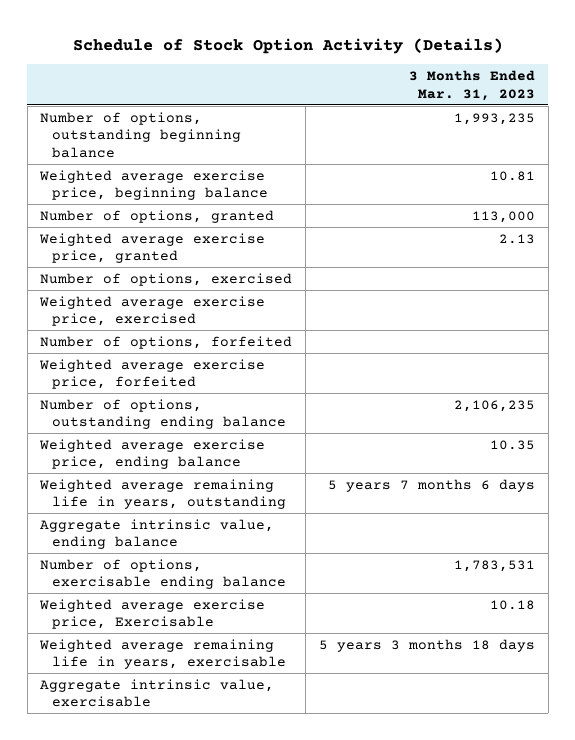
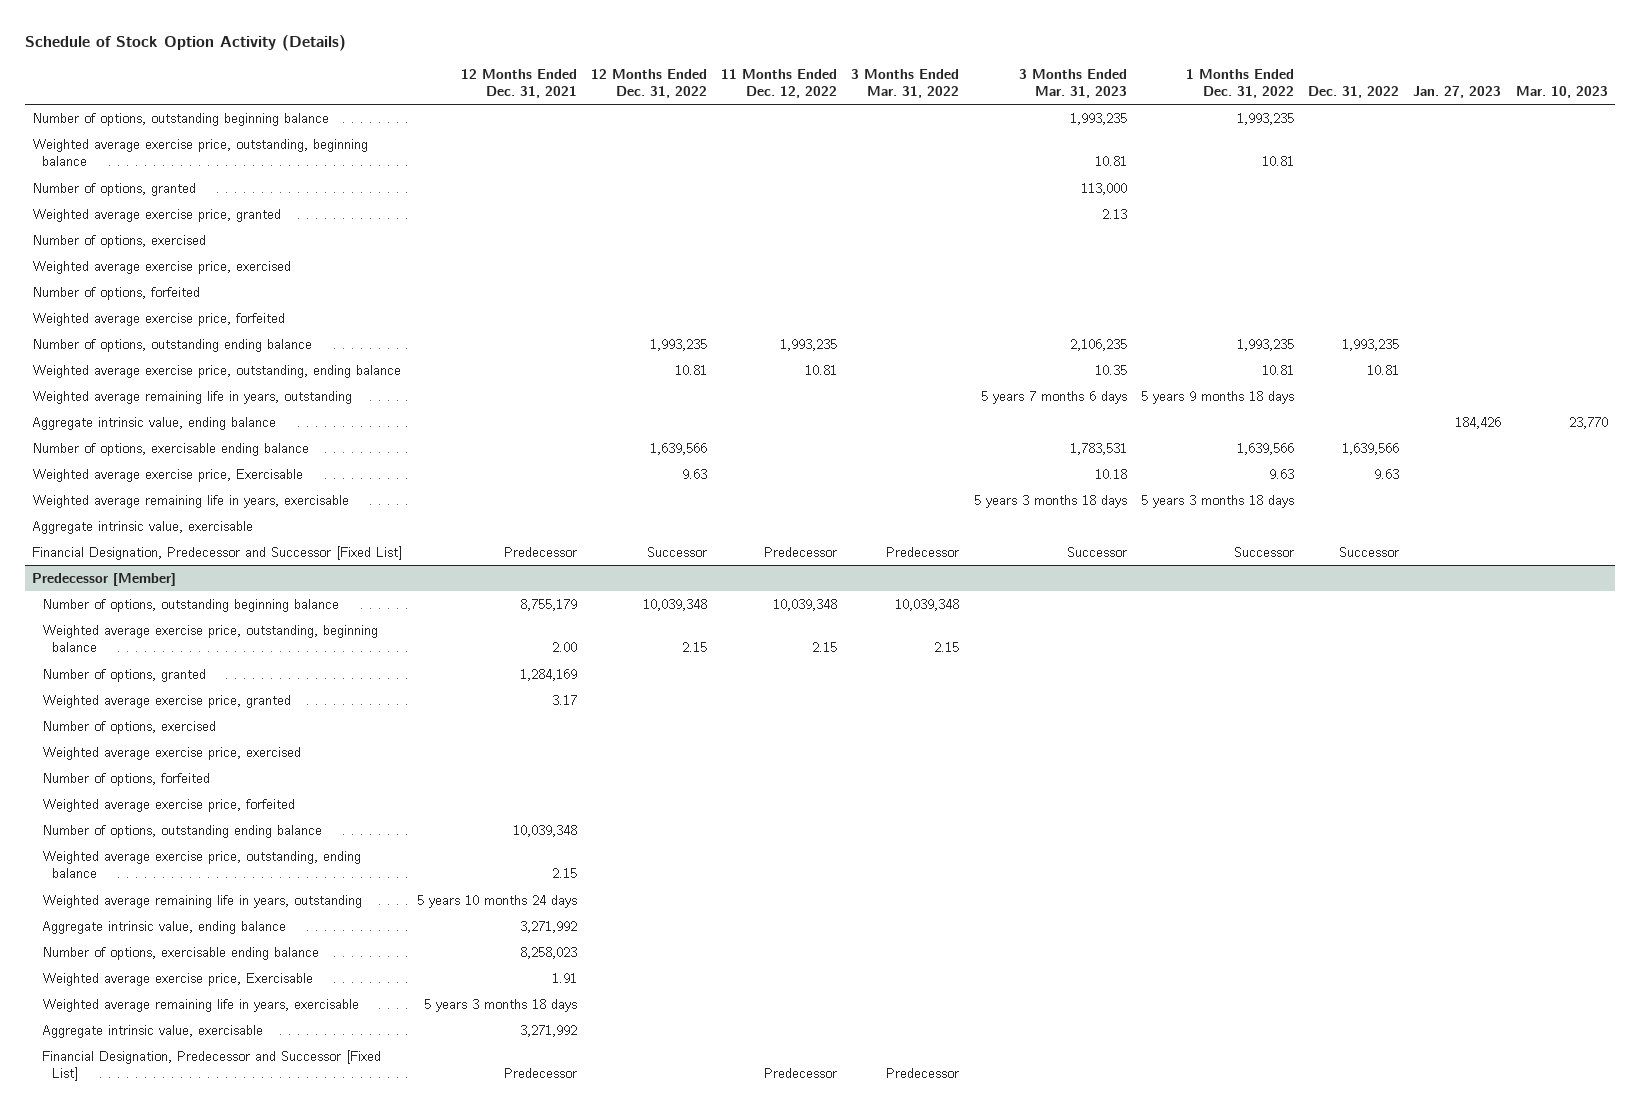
- | 3 Months Ended Mar. 31, 2023
+ | 12 Months Ended Dec. 31, 2021 | 12 Months Ended Dec. 31, 2022 | 11 Months Ended Dec. 12, 2022 | 3 Months Ended Mar. 31, 2022 | 3 Months Ended Mar. 31, 2023 | 1 Months Ended Dec. 31, 2022 | Dec. 31, 2022 | Jan. 27, 2023 | Mar. 10, 2023
- Weighted average exercise price, beginning balance | 10.81
+ Weighted average exercise price, outstanding, beginning balance | | | | | 10.81 | 10.81 | | |
- Weighted average exercise price, ending balance | 10.35
+ Weighted average exercise price, outstanding, ending balance | | 10.81 | 10.81 | | 10.35 | 10.81 | 10.81 | |
+ Financial Designation, Predecessor and Successor [Fixed List] | Predecessor | Successor | Predecessor | Predecessor | Successor | Successor | Successor | |
+ Predecessor [Member]
+ Number of options, outstanding beginning balance | 8,755,179 | 10,039,348 | 10,039,348 | 10,039,348 | | | | |
+ Weighted average exercise price, outstanding, beginning balance | 2.00 | 2.15 | 2.15 | 2.15 | | | | |
+ Number of options, granted | 1,284,169 | | | | | | | |
+ Weighted average exercise price, granted | 3.17 | | | | | | | |
+ Number of options, exercised
+ Weighted average exercise price, exercised
+ Number of options, forfeited
+ Weighted average exercise price, forfeited
+ Number of options, outstanding ending balance | 10,039,348 | | | | | | | |
+ Weighted average exercise price, outstanding, ending balance | 2.15 | | | | | | | |
+ Weighted average remaining life in years, outstanding | 5 years 10 months 24 days | | | | | | | |
+ Aggregate intrinsic value, ending balance | 3,271,992 | | | | | | | |
+ Number of options, exercisable ending balance | 8,258,023 | | | | | | | |
+ Weighted average exercise price, Exercisable | 1.91 | | | | | | | |
+ Weighted average remaining life in years, exercisable | 5 years 3 months 18 days | | | | | | | |
+ Aggregate intrinsic value, exercisable | 3,271,992 | | | | | | | |
+ Financial Designation, Predecessor and Successor [Fixed List] | Predecessor | | Predecessor | Predecessor | | | | |

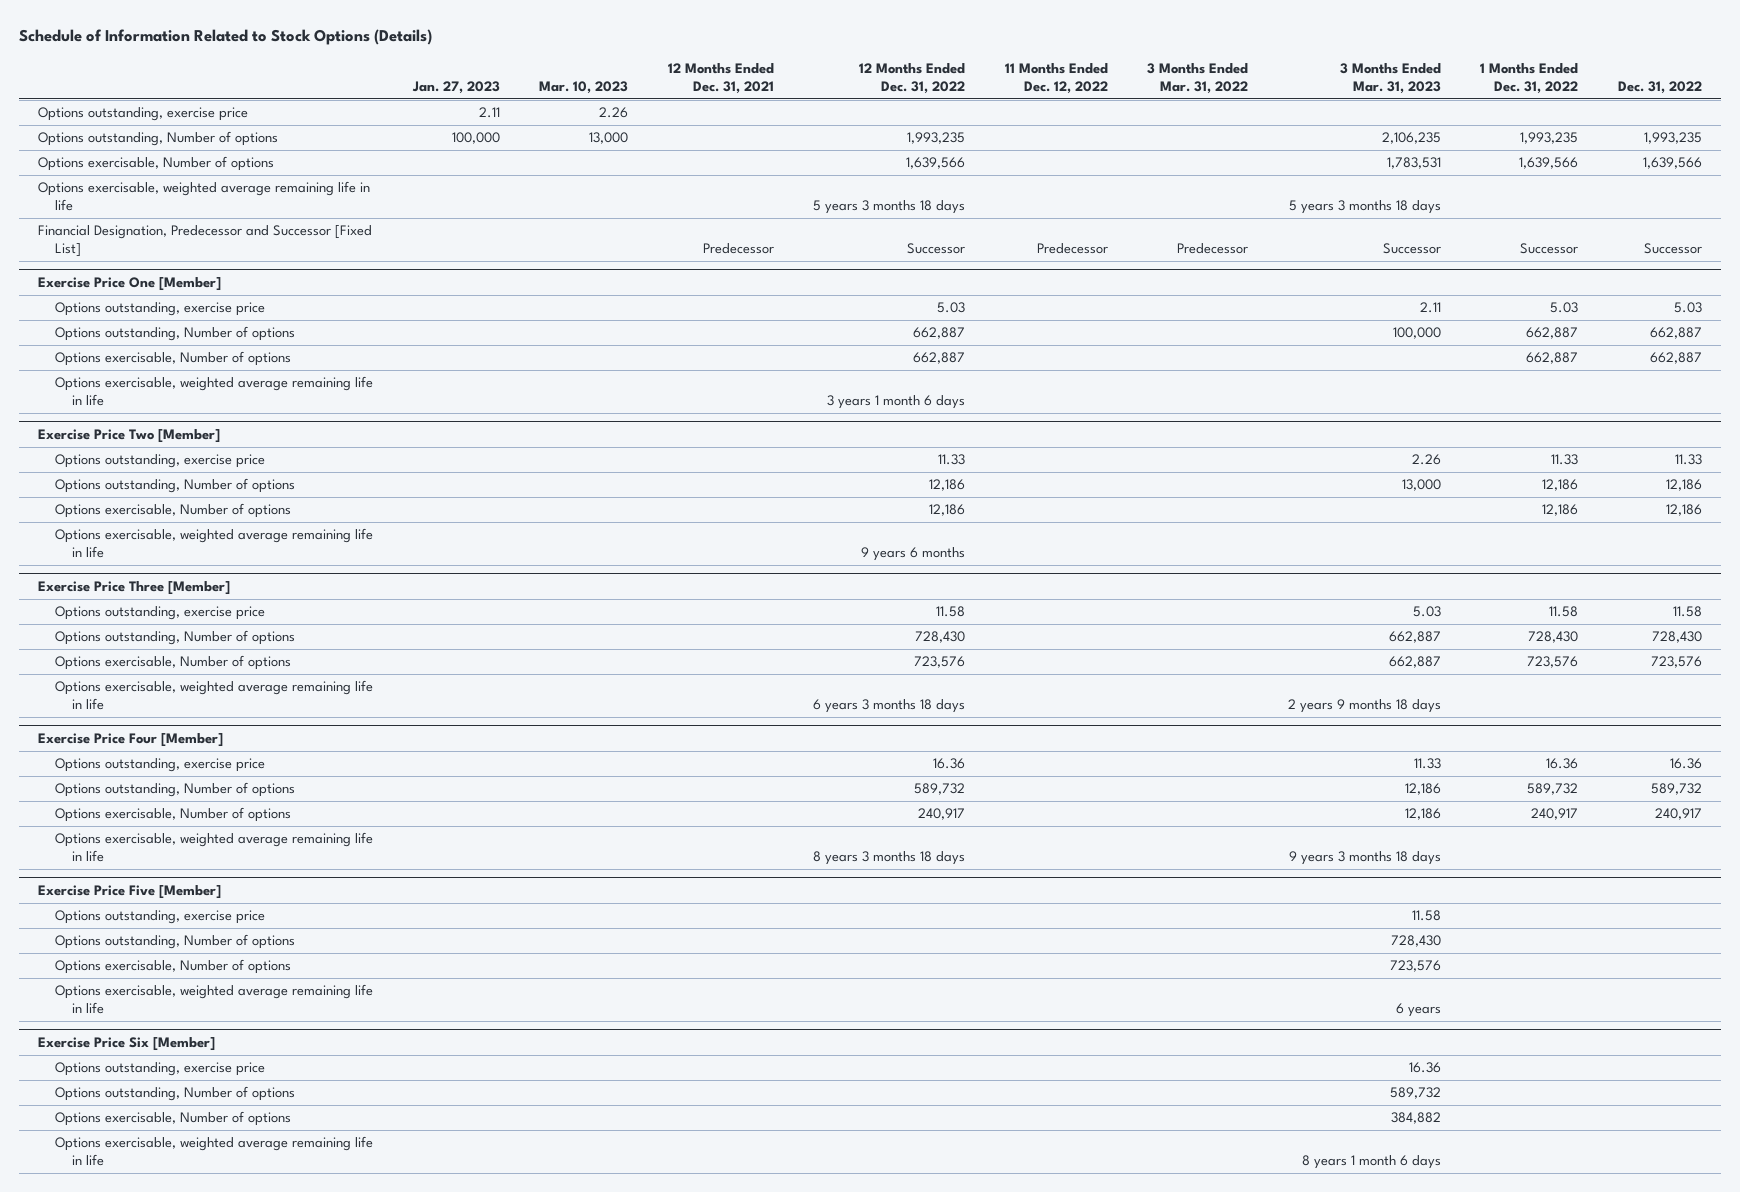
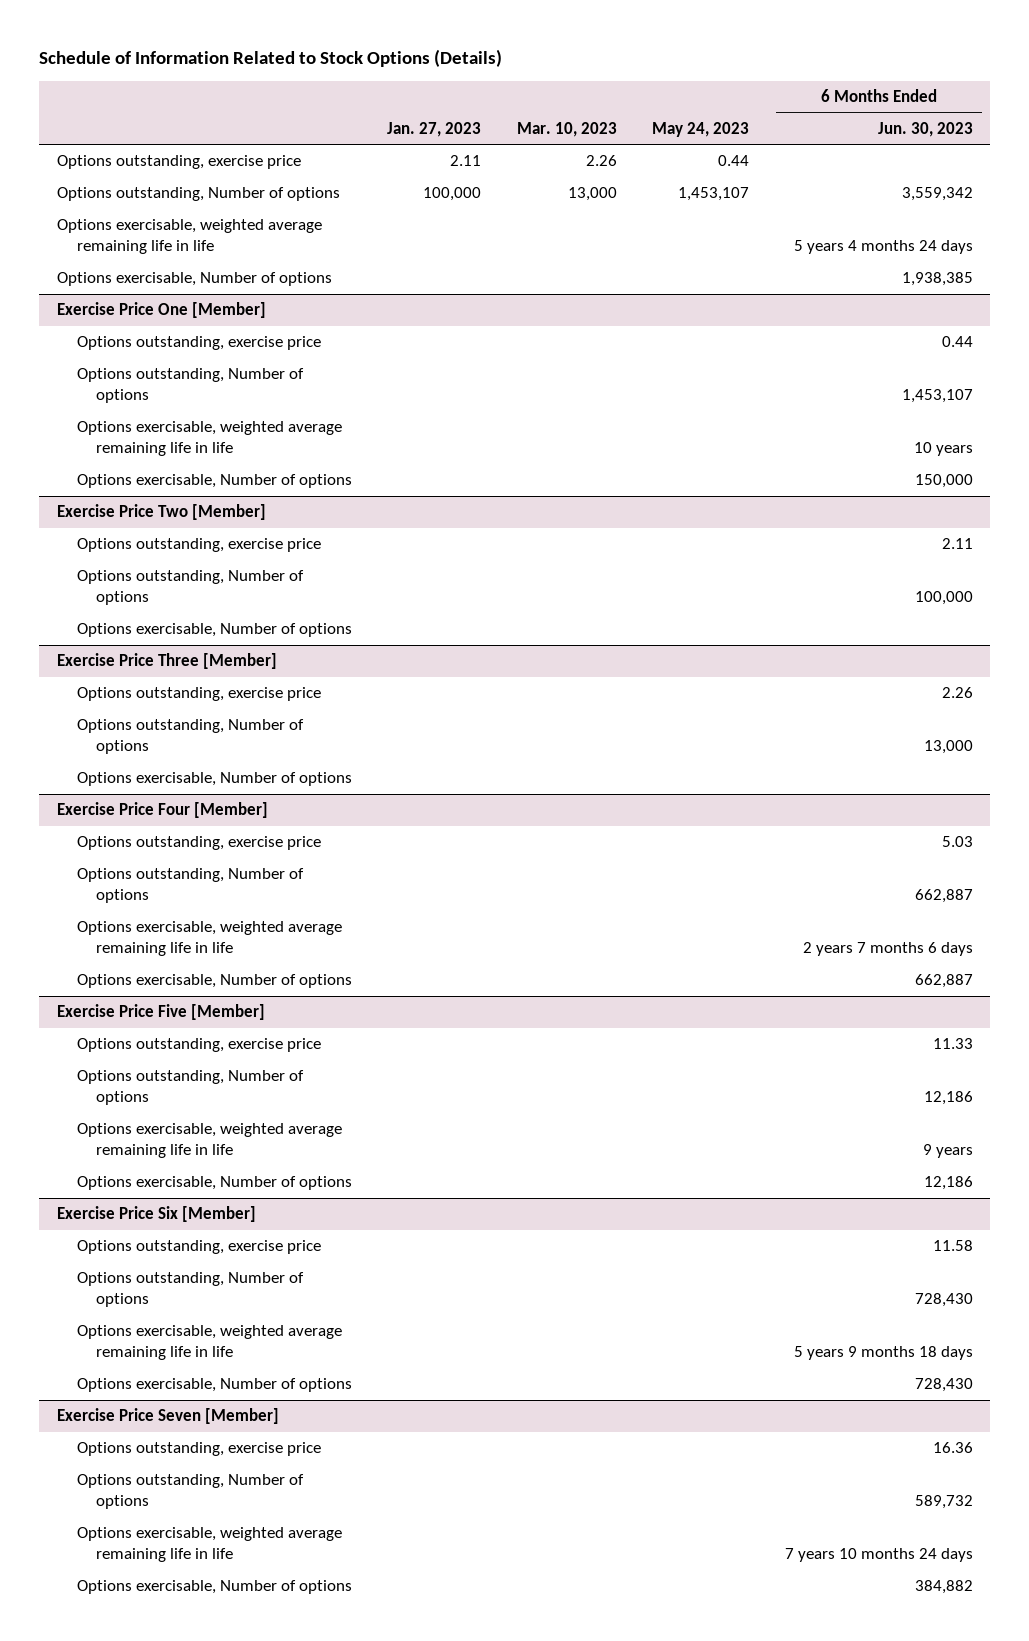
- | Jan. 27, 2023 | Mar. 10, 2023 | 12 Months Ended Dec. 31, 2021 | 12 Months Ended Dec. 31, 2022 | 11 Months Ended Dec. 12, 2022 | 3 Months Ended Mar. 31, 2022 | 3 Months Ended Mar. 31, 2023 | 1 Months Ended Dec. 31, 2022 | Dec. 31, 2022
+ | Jan. 27, 2023 | Mar. 10, 2023 | May 24, 2023 | 6 Months Ended Jun. 30, 2023
- Financial Designation, Predecessor and Successor [Fixed List] | | | Predecessor | Successor | Predecessor | Predecessor | Successor | Successor | Successor
moved down: Options exercisable, Number of options | | | | 1,938,385
@ Exercise Price One [Member]
moved down: Options exercisable, Number of options | | | | 150,000
@ Exercise Price Two [Member]
- Options exercisable, weighted average remaining life in life | | | | 9 years 6 months | | | | |
@ Exercise Price Three [Member]
- Options exercisable, weighted average remaining life in life | | | | 6 years 3 months 18 days | | | 2 years 9 months 18 days | |
@ Exercise Price Four [Member]
moved down: Options exercisable, Number of options | | | | 662,887
@ Exercise Price Five [Member]
moved down: Options exercisable, Number of options | | | | 12,186
@ Exercise Price Six [Member]
moved down: Options exercisable, Number of options | | | | 728,430
+ Exercise Price Seven [Member]
+ Options outstanding, exercise price | | | | 16.36
+ Options outstanding, Number of options | | | | 589,732
+ Options exercisable, weighted average remaining life in life | | | | 7 years 10 months 24 days
+ Options exercisable, Number of options | | | | 384,882

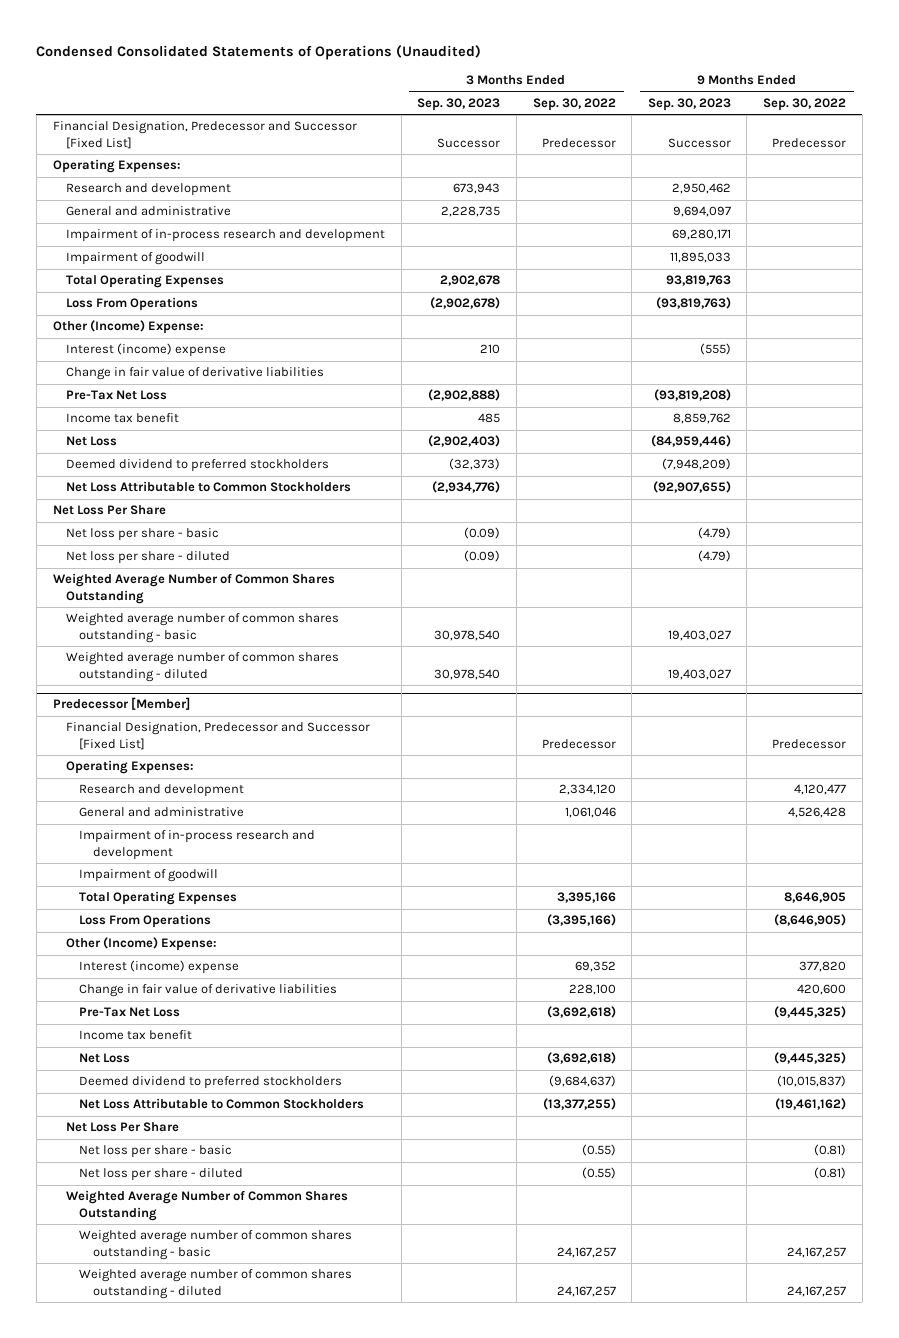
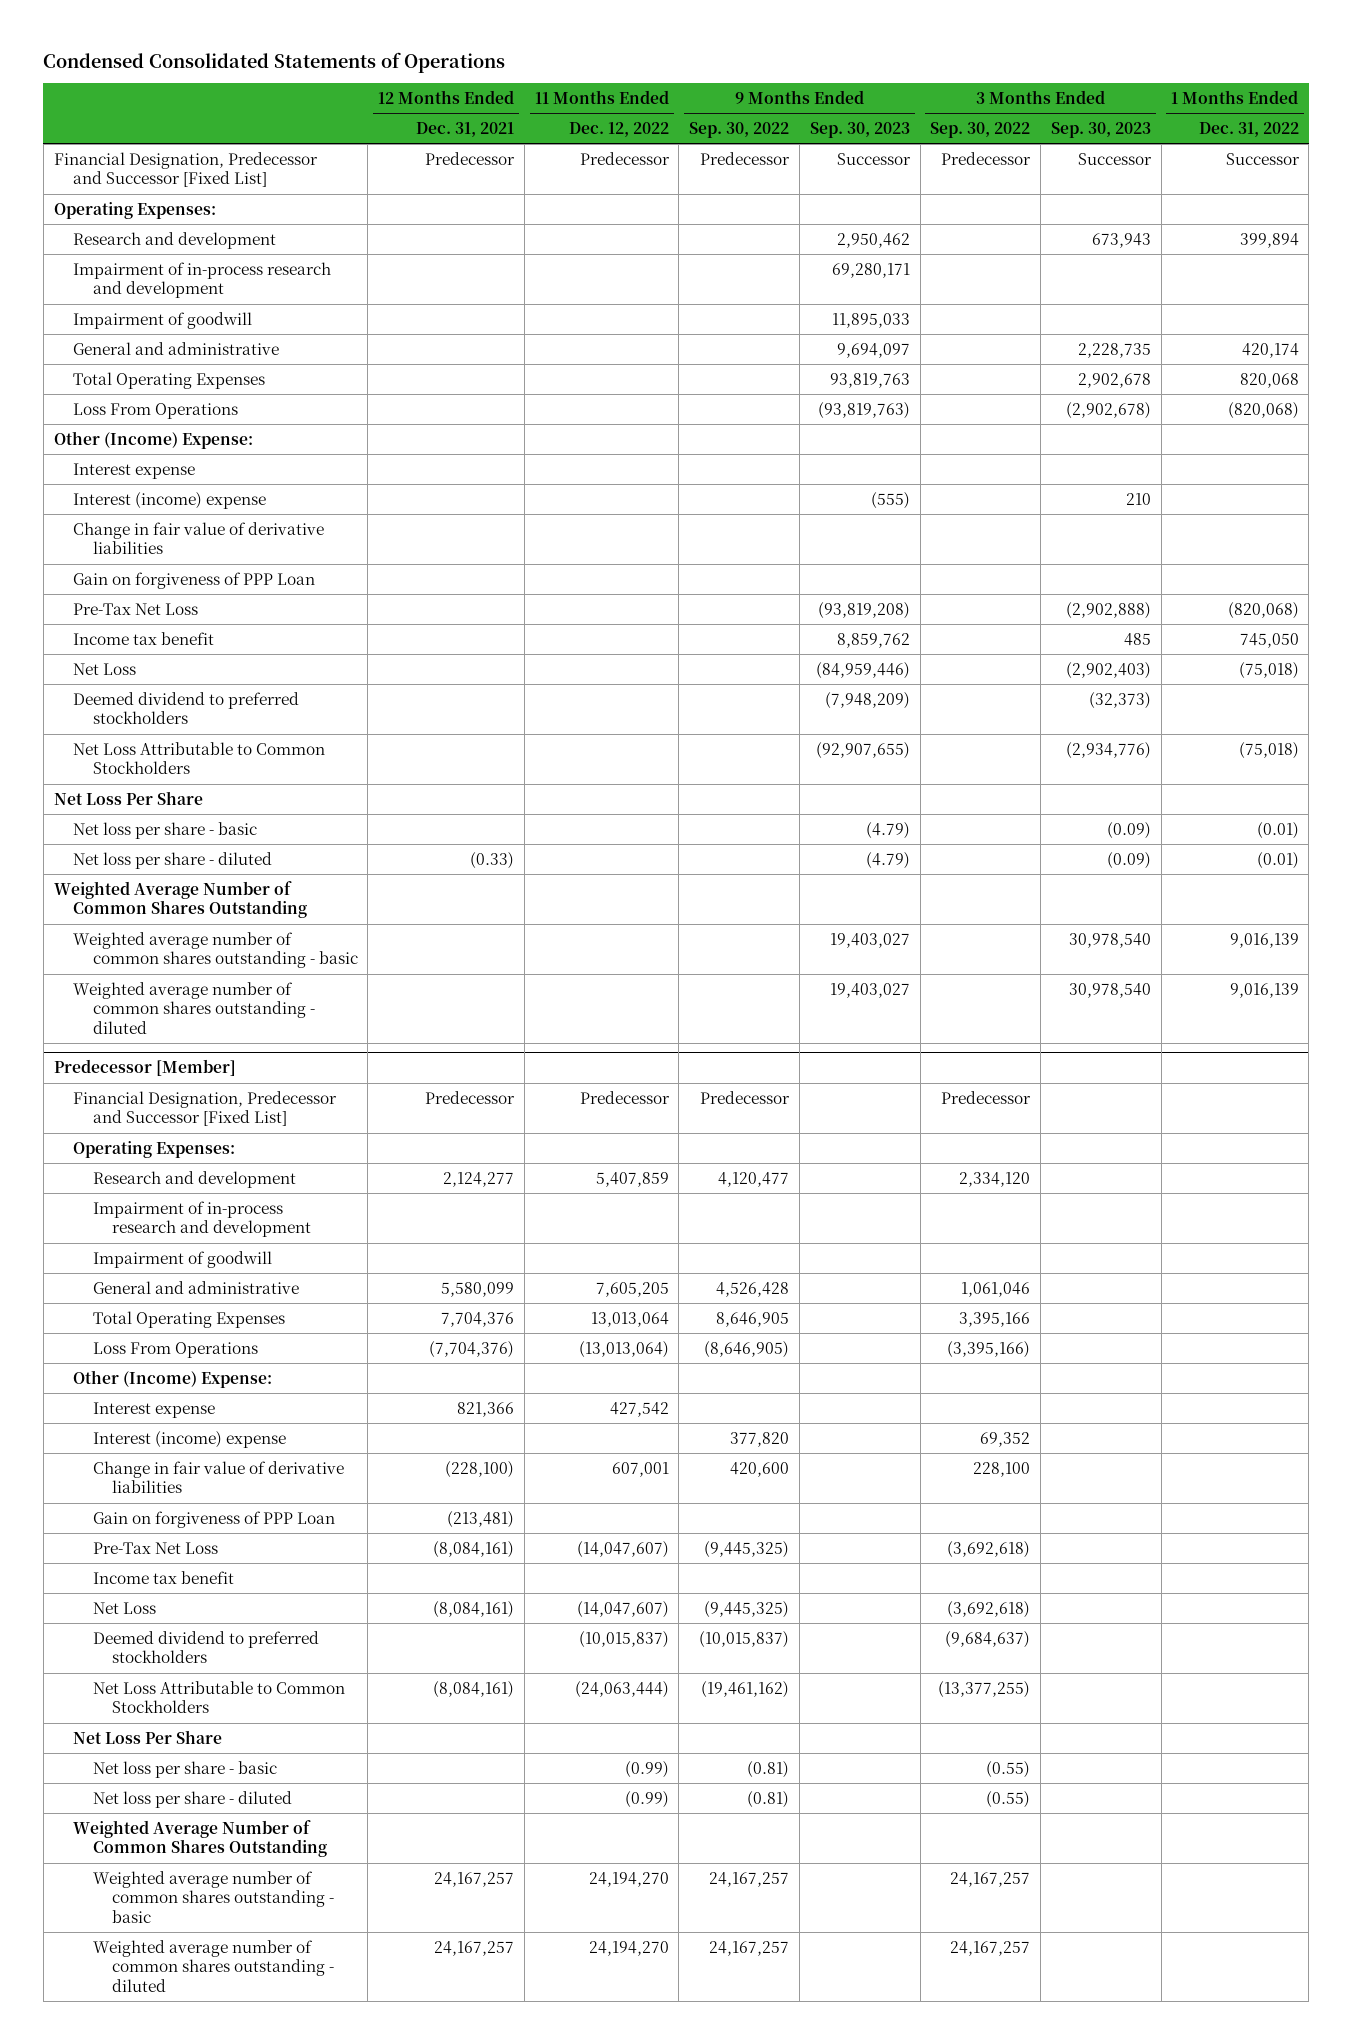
- Condensed Consolidated Statements of Operations (Unaudited)
+ Condensed Consolidated Statements of Operations
- | 3 Months Ended Sep. 30, 2023 | 3 Months Ended Sep. 30, 2022 | 9 Months Ended Sep. 30, 2023 | 9 Months Ended Sep. 30, 2022
+ | 12 Months Ended Dec. 31, 2021 | 11 Months Ended Dec. 12, 2022 | 9 Months Ended Sep. 30, 2022 | 9 Months Ended Sep. 30, 2023 | 3 Months Ended Sep. 30, 2022 | 3 Months Ended Sep. 30, 2023 | 1 Months Ended Dec. 31, 2022
moved down: General and administrative | | | | 9,694,097 | | 2,228,735 | 420,174
+ Interest expense
+ Gain on forgiveness of PPP Loan
@ Predecessor [Member]
moved down: General and administrative | 5,580,099 | 7,605,205 | 4,526,428 | | 1,061,046 | |
+ Interest expense | 821,366 | 427,542 | | | | |
+ Gain on forgiveness of PPP Loan | (213,481) | | | | | |

